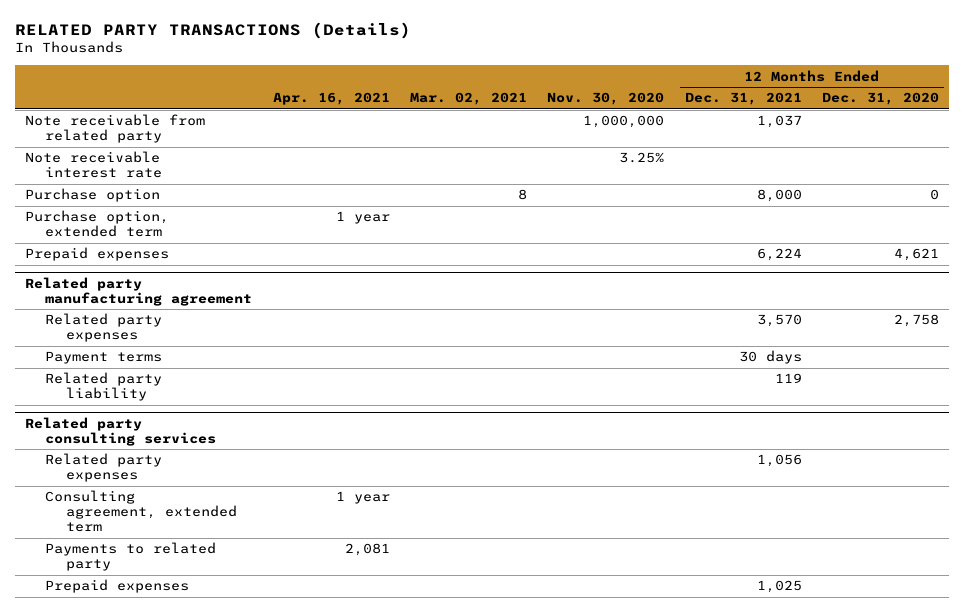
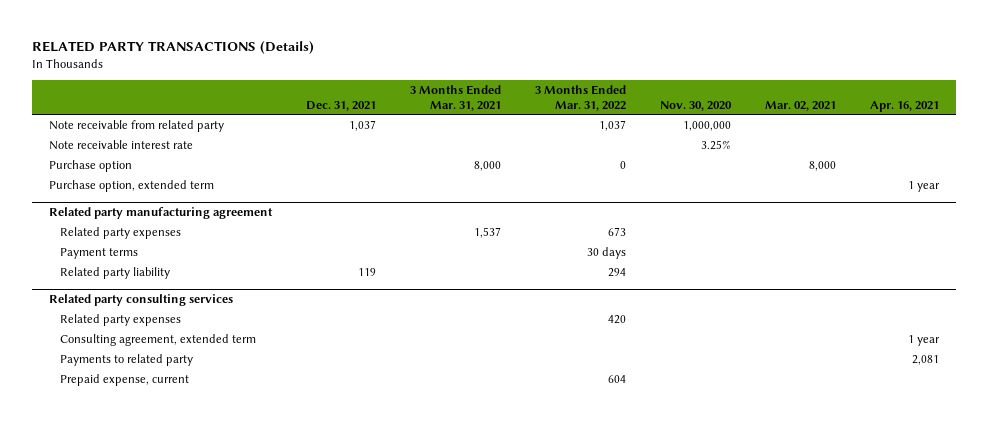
- | Apr. 16, 2021 | Mar. 02, 2021 | Nov. 30, 2020 | 12 Months Ended Dec. 31, 2021 | 12 Months Ended Dec. 31, 2020
+ | Dec. 31, 2021 | 3 Months Ended Mar. 31, 2021 | 3 Months Ended Mar. 31, 2022 | Nov. 30, 2020 | Mar. 02, 2021 | Apr. 16, 2021
- Purchase option | | 8 | | 8,000 | 0
+ Purchase option | | 8,000 | 0 | | 8,000 |
- Prepaid expenses | | | | 6,224 | 4,621
@ Related party consulting services
- Prepaid expenses | | | | 1,025 |
+ Prepaid expense, current | | | 604 | | |

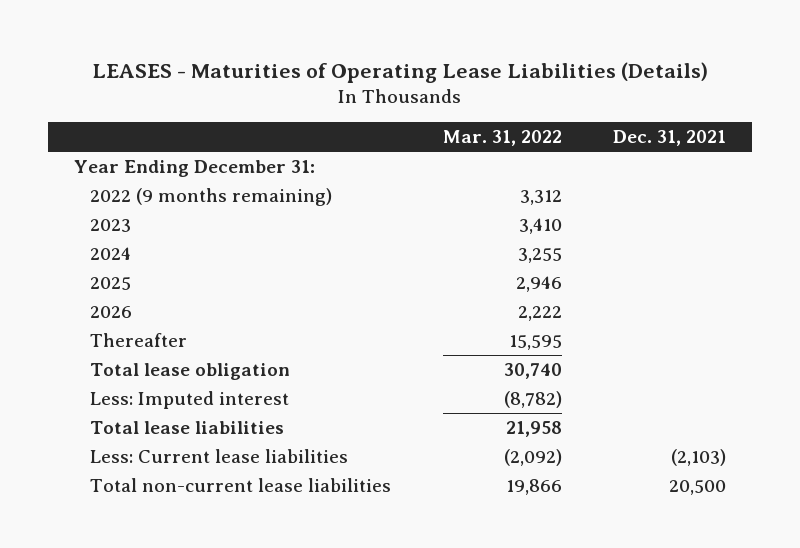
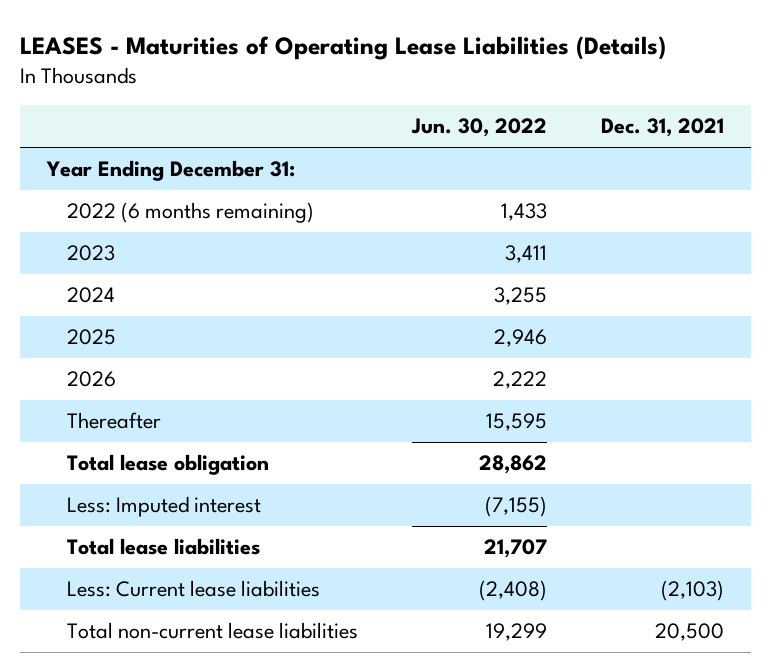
- | Mar. 31, 2022 | Dec. 31, 2021
+ | Jun. 30, 2022 | Dec. 31, 2021
- 2022 (9 months remaining) | 3,312 |
+ 2022 (6 months remaining) | 1,433 |

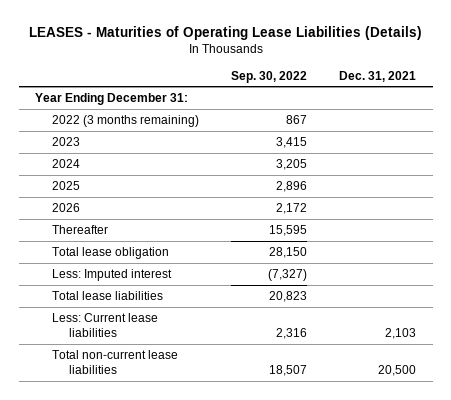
- | Jun. 30, 2022 | Dec. 31, 2021
+ | Sep. 30, 2022 | Dec. 31, 2021
- 2022 (6 months remaining) | 1,433 |
+ 2022 (3 months remaining) | 867 |
- Less: Current lease liabilities | (2,408) | (2,103)
+ Less: Current lease liabilities | 2,316 | 2,103

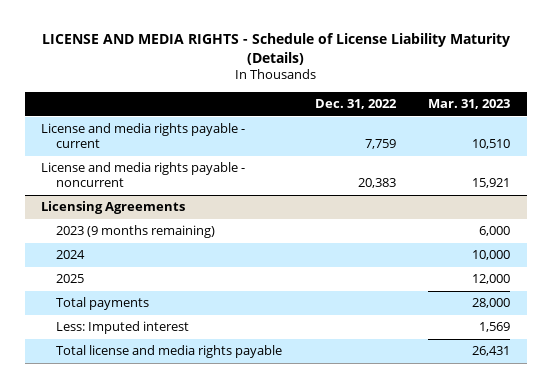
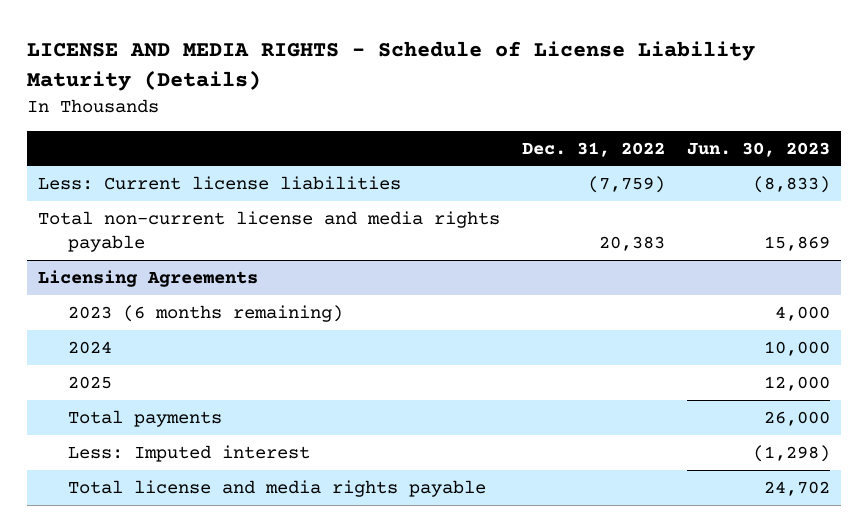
- | Dec. 31, 2022 | Mar. 31, 2023
+ | Dec. 31, 2022 | Jun. 30, 2023
- License and media rights payable - current | 7,759 | 10,510
- License and media rights payable - noncurrent | 20,383 | 15,921
+ Less: Current license liabilities | (7,759) | (8,833)
+ Total non-current license and media rights payable | 20,383 | 15,869
@ Licensing Agreements
- 2023 (9 months remaining) | | 6,000
+ 2023 (6 months remaining) | | 4,000

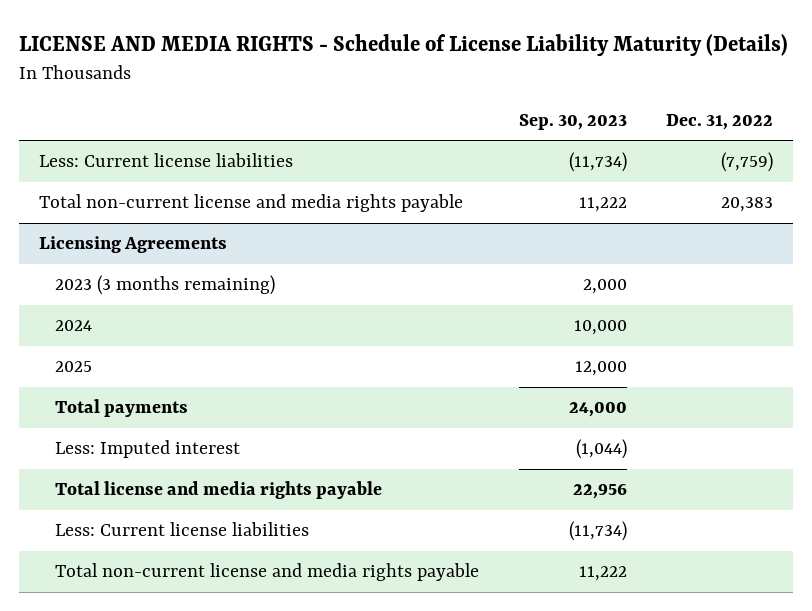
- | Dec. 31, 2022 | Jun. 30, 2023
+ | Sep. 30, 2023 | Dec. 31, 2022
@ Licensing Agreements
- 2023 (6 months remaining) | | 4,000
+ 2023 (3 months remaining) | 2,000 |
+ Less: Current license liabilities | (11,734) |
+ Total non-current license and media rights payable | 11,222 |

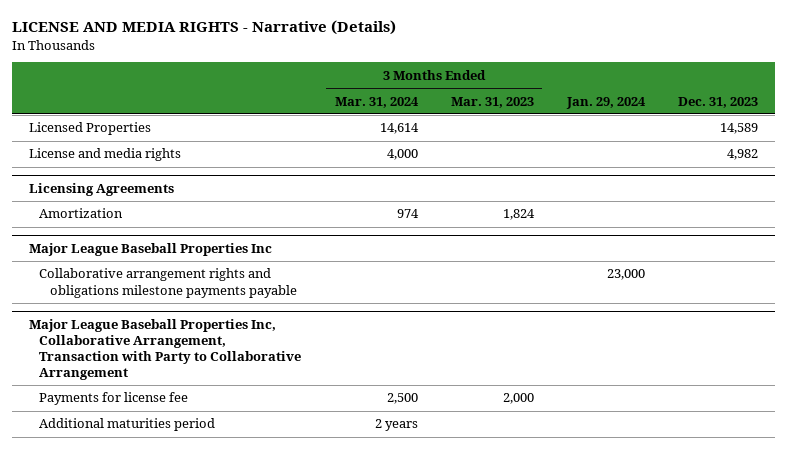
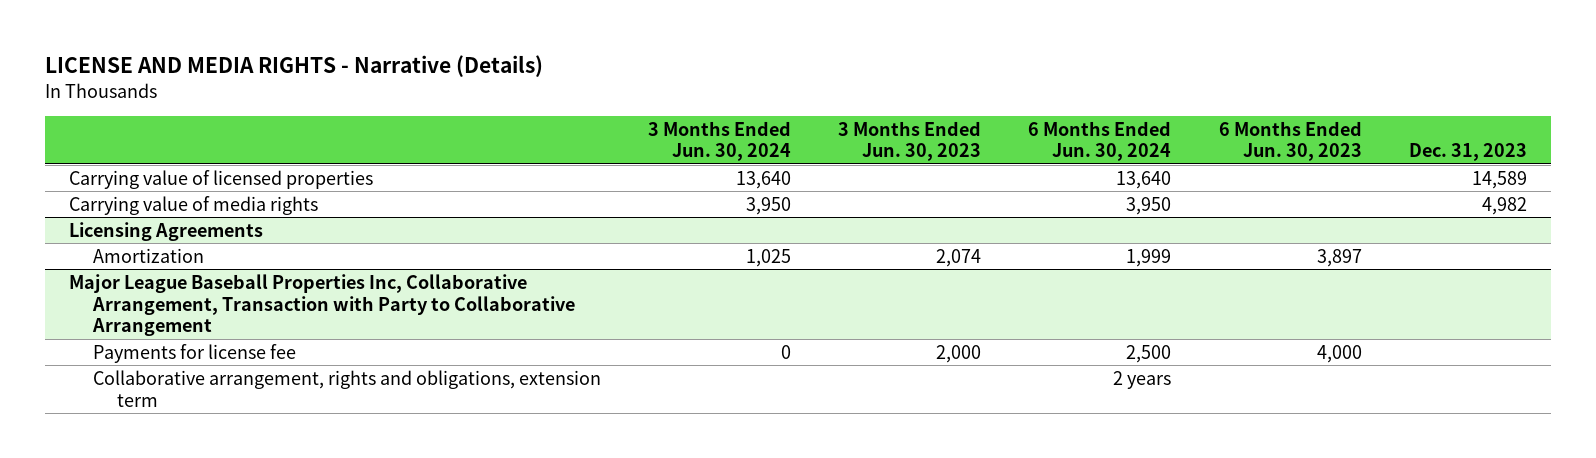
- | 3 Months Ended Mar. 31, 2024 | 3 Months Ended Mar. 31, 2023 | Jan. 29, 2024 | Dec. 31, 2023
+ | 3 Months Ended Jun. 30, 2024 | 3 Months Ended Jun. 30, 2023 | 6 Months Ended Jun. 30, 2024 | 6 Months Ended Jun. 30, 2023 | Dec. 31, 2023
- Licensed Properties | 14,614 | | | 14,589
- License and media rights | 4,000 | | | 4,982
+ Carrying value of licensed properties | 13,640 | | 13,640 | | 14,589
+ Carrying value of media rights | 3,950 | | 3,950 | | 4,982
- Major League Baseball Properties Inc
- Collaborative arrangement rights and obligations milestone payments payable | | | 23,000 |
@ Major League Baseball Properties Inc, Collaborative Arrangement, Transaction with Party to Collaborative Arrangement
- Additional maturities period | 2 years | | |
+ Collaborative arrangement, rights and obligations, extension term | | | 2 years | |

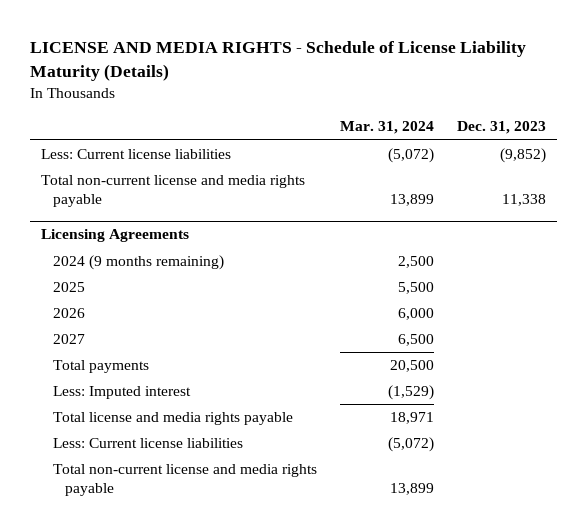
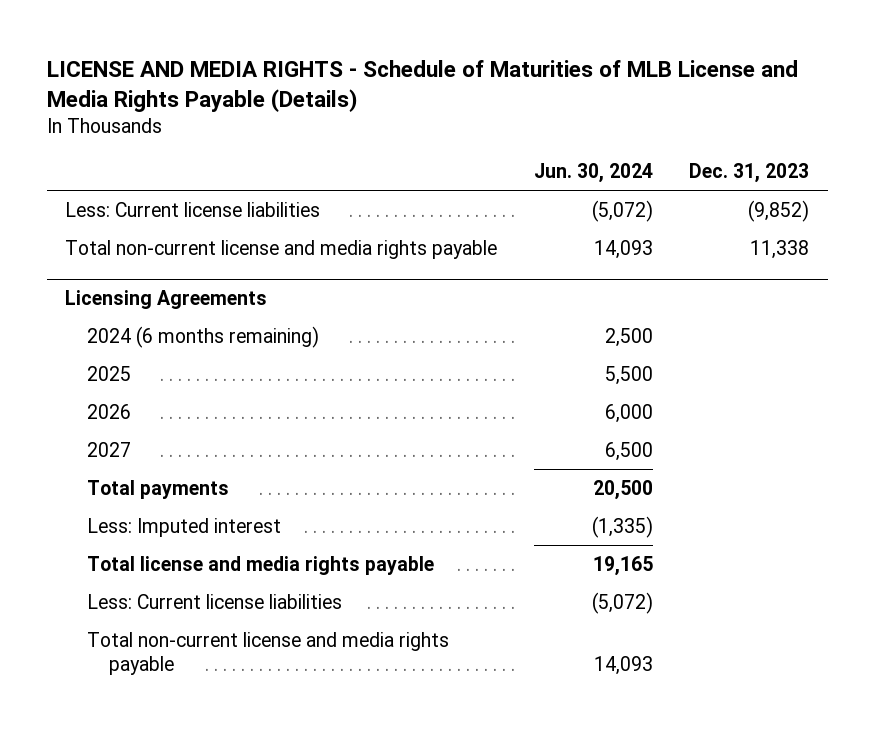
- LICENSE AND MEDIA RIGHTS - Schedule of License Liability Maturity (Details)
+ LICENSE AND MEDIA RIGHTS - Schedule of Maturities of MLB License and Media Rights Payable (Details)
- | Mar. 31, 2024 | Dec. 31, 2023
+ | Jun. 30, 2024 | Dec. 31, 2023
@ Licensing Agreements
- 2024 (9 months remaining) | 2,500 |
+ 2024 (6 months remaining) | 2,500 |

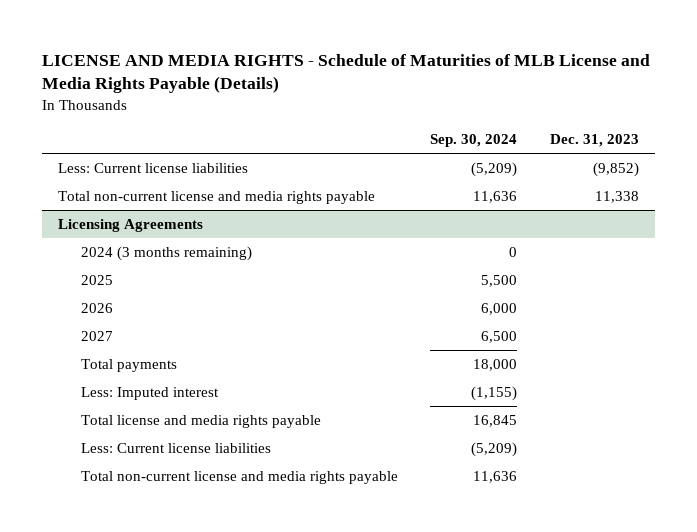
- | Jun. 30, 2024 | Dec. 31, 2023
+ | Sep. 30, 2024 | Dec. 31, 2023
@ Licensing Agreements
- 2024 (6 months remaining) | 2,500 |
+ 2024 (3 months remaining) | 0 |

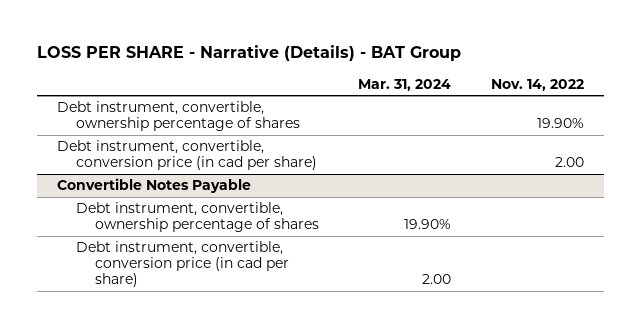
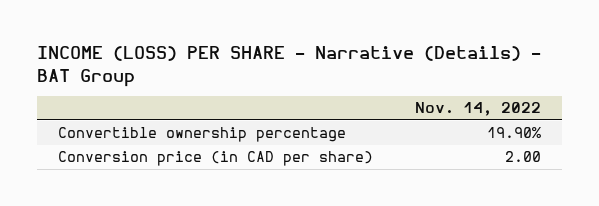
- LOSS PER SHARE - Narrative (Details) - BAT Group
+ INCOME (LOSS) PER SHARE - Narrative (Details) - BAT Group
- | Mar. 31, 2024 | Nov. 14, 2022
+ | Nov. 14, 2022
- Debt instrument, convertible, ownership percentage of shares | | 19.90%
- Debt instrument, convertible, conversion price (in cad per share) | | 2.00
- Convertible Notes Payable
- Debt instrument, convertible, ownership percentage of shares | 19.90% |
- Debt instrument, convertible, conversion price (in cad per share) | 2.00 |
+ Convertible ownership percentage | 19.90%
+ Conversion price (in CAD per share) | 2.00

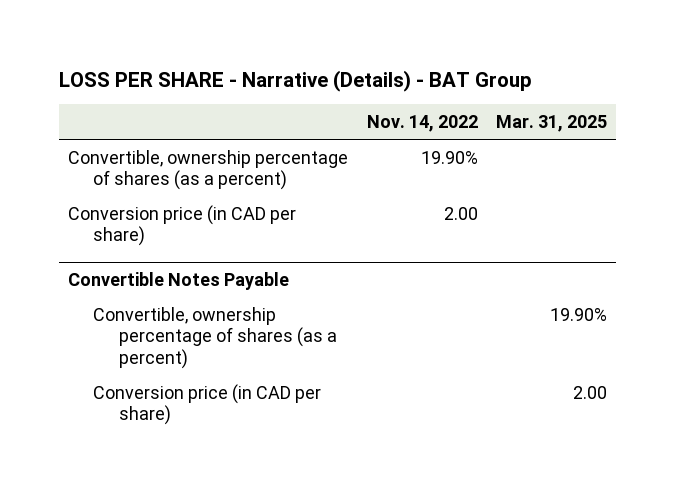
- INCOME (LOSS) PER SHARE - Narrative (Details) - BAT Group
+ LOSS PER SHARE - Narrative (Details) - BAT Group
- | Nov. 14, 2022
+ | Nov. 14, 2022 | Mar. 31, 2025
- Convertible ownership percentage | 19.90%
+ Convertible, ownership percentage of shares (as a percent) | 19.90% |
+ Convertible Notes Payable
+ Convertible, ownership percentage of shares (as a percent) | | 19.90%
+ Conversion price (in CAD per share) | | 2.00

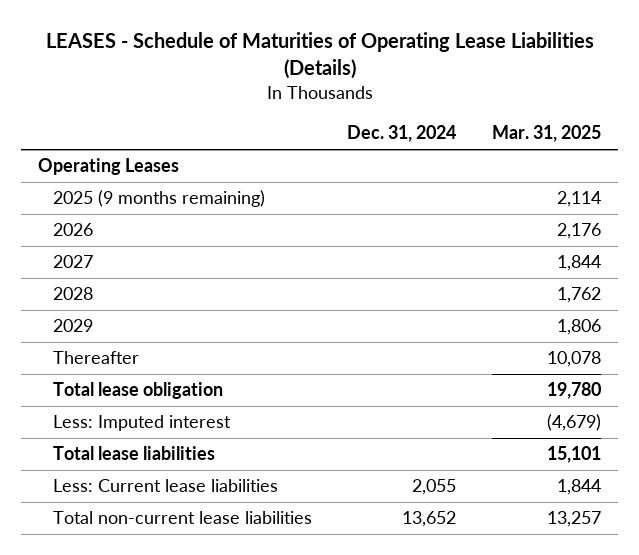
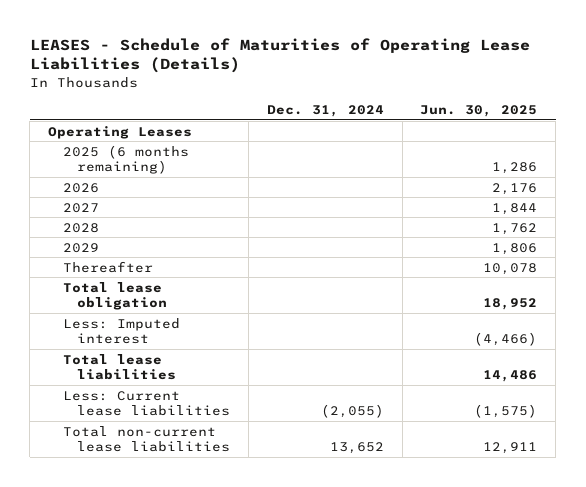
- | Dec. 31, 2024 | Mar. 31, 2025
+ | Dec. 31, 2024 | Jun. 30, 2025
- 2025 (9 months remaining) | | 2,114
+ 2025 (6 months remaining) | | 1,286
- Less: Current lease liabilities | 2,055 | 1,844
+ Less: Current lease liabilities | (2,055) | (1,575)

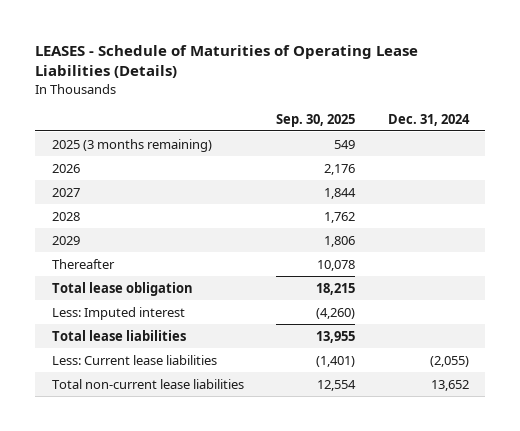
- | Dec. 31, 2024 | Jun. 30, 2025
+ | Sep. 30, 2025 | Dec. 31, 2024
- Operating Leases
- 2025 (6 months remaining) | | 1,286
+ 2025 (3 months remaining) | 549 |

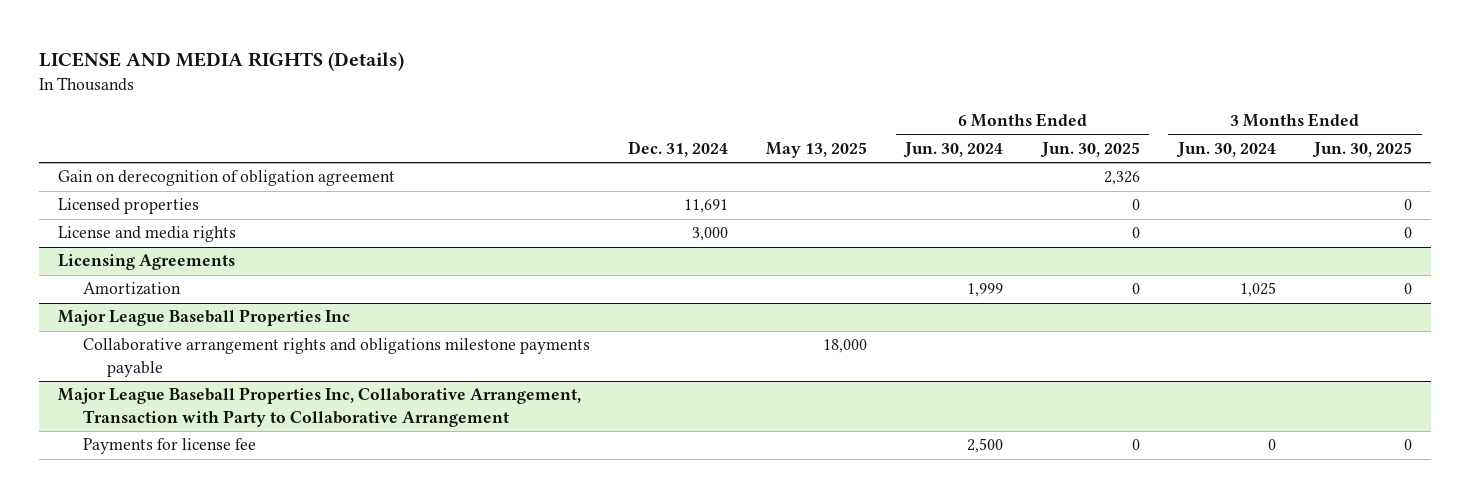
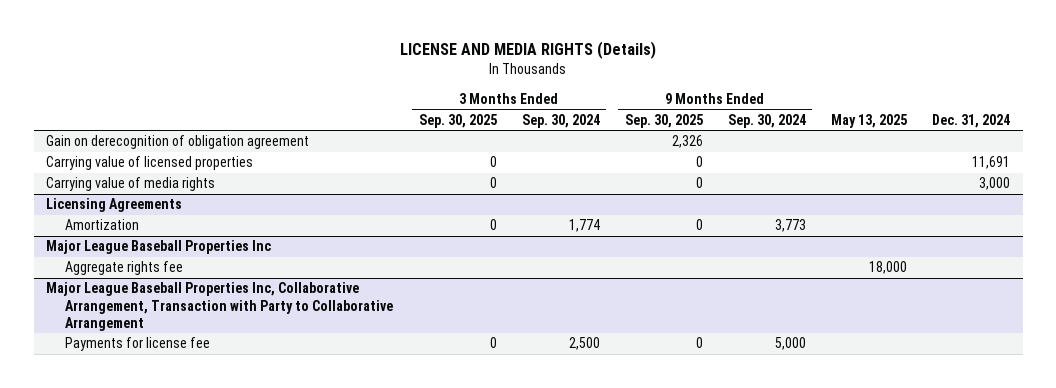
- | Dec. 31, 2024 | May 13, 2025 | 6 Months Ended Jun. 30, 2024 | 6 Months Ended Jun. 30, 2025 | 3 Months Ended Jun. 30, 2024 | 3 Months Ended Jun. 30, 2025
+ | 3 Months Ended Sep. 30, 2025 | 3 Months Ended Sep. 30, 2024 | 9 Months Ended Sep. 30, 2025 | 9 Months Ended Sep. 30, 2024 | May 13, 2025 | Dec. 31, 2024
- Licensed properties | 11,691 | | | 0 | | 0
- License and media rights | 3,000 | | | 0 | | 0
+ Carrying value of licensed properties | 0 | | 0 | | | 11,691
+ Carrying value of media rights | 0 | | 0 | | | 3,000
@ Major League Baseball Properties Inc
- Collaborative arrangement rights and obligations milestone payments payable | | 18,000 | | | |
+ Aggregate rights fee | | | | | 18,000 |

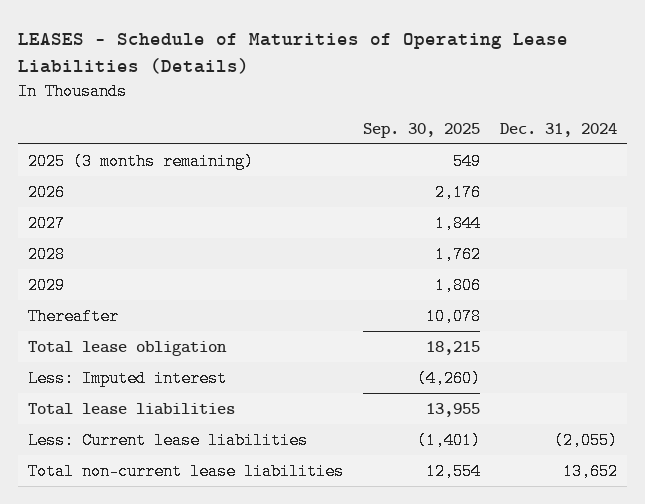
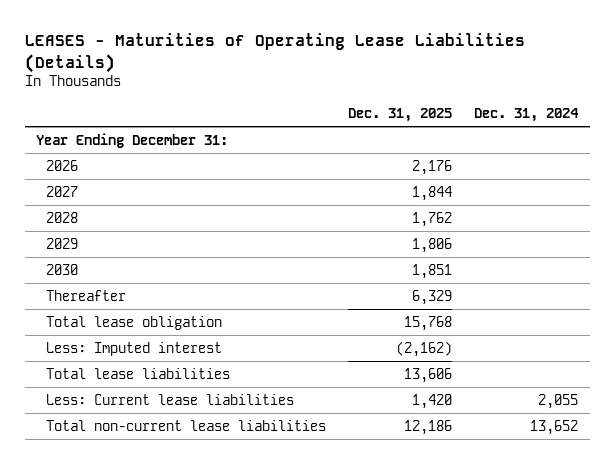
- LEASES - Schedule of Maturities of Operating Lease Liabilities (Details)
+ LEASES - Maturities of Operating Lease Liabilities (Details)
- | Sep. 30, 2025 | Dec. 31, 2024
+ | Dec. 31, 2025 | Dec. 31, 2024
- 2025 (3 months remaining) | 549 |
+ Year Ending December 31:
+ 2030 | 1,851 |
- Less: Current lease liabilities | (1,401) | (2,055)
+ Less: Current lease liabilities | 1,420 | 2,055

